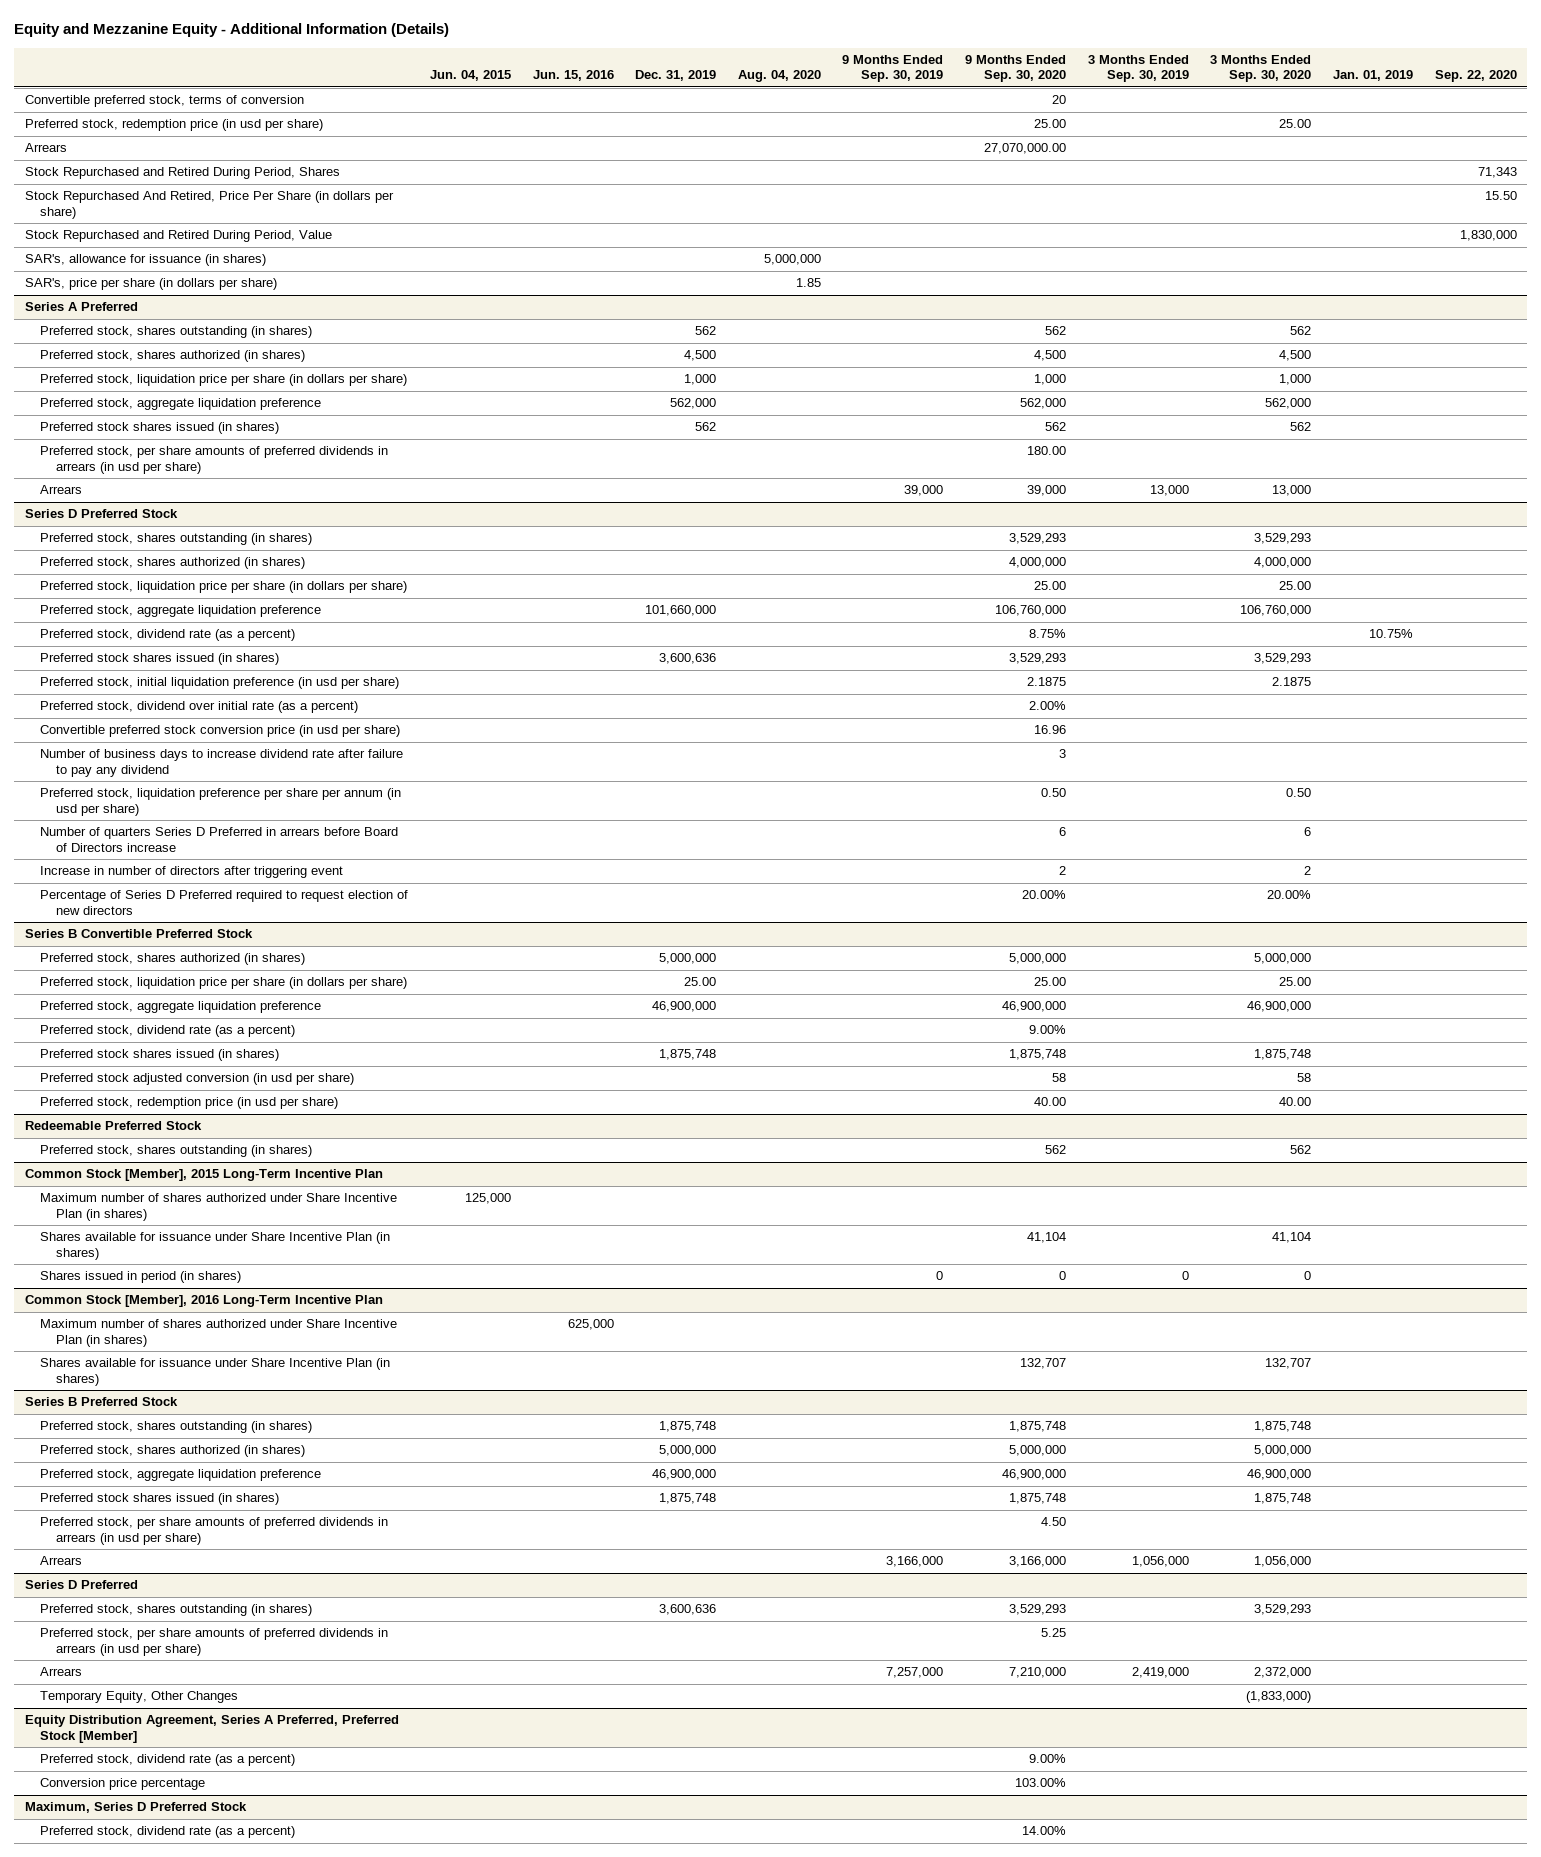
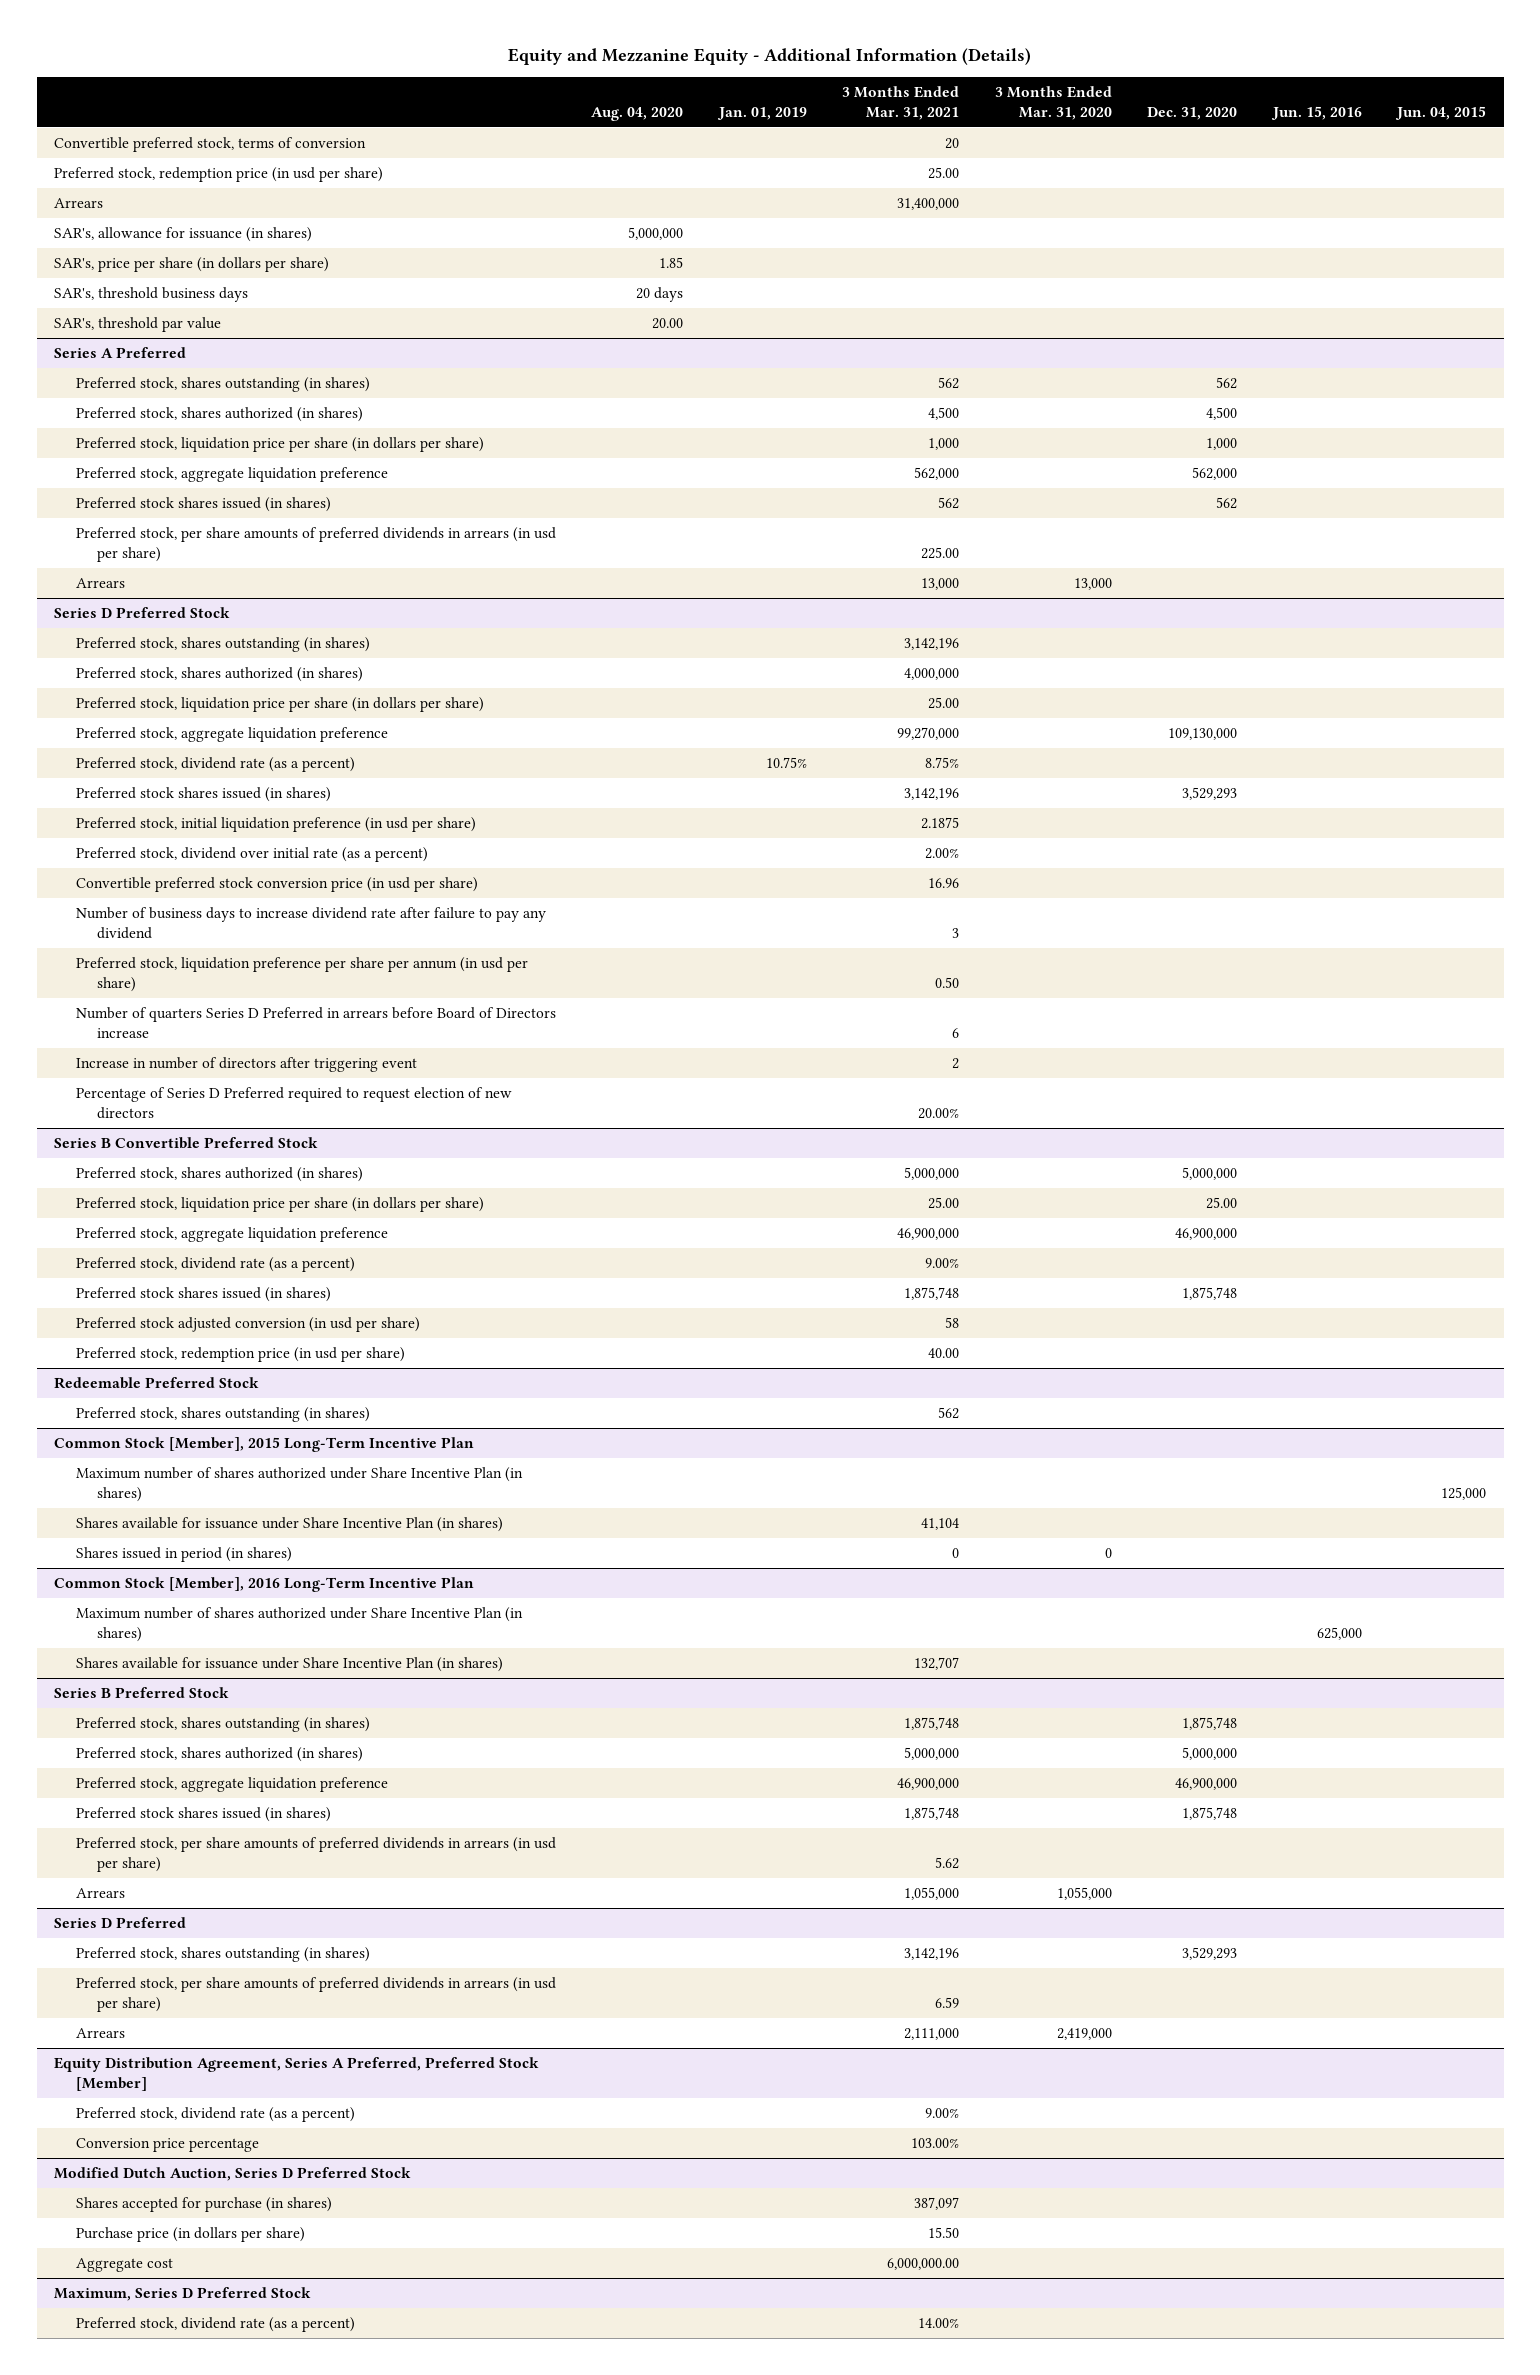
- | Jun. 04, 2015 | Jun. 15, 2016 | Dec. 31, 2019 | Aug. 04, 2020 | 9 Months Ended Sep. 30, 2019 | 9 Months Ended Sep. 30, 2020 | 3 Months Ended Sep. 30, 2019 | 3 Months Ended Sep. 30, 2020 | Jan. 01, 2019 | Sep. 22, 2020
+ | Aug. 04, 2020 | Jan. 01, 2019 | 3 Months Ended Mar. 31, 2021 | 3 Months Ended Mar. 31, 2020 | Dec. 31, 2020 | Jun. 15, 2016 | Jun. 04, 2015
- Stock Repurchased and Retired During Period, Shares | | | | | | | | | | 71,343
- Stock Repurchased And Retired, Price Per Share (in dollars per share) | | | | | | | | | | 15.50
- Stock Repurchased and Retired During Period, Value | | | | | | | | | | 1,830,000
+ SAR's, threshold business days | 20 days | | | | | |
+ SAR's, threshold par value | 20.00 | | | | | |
@ Series D Preferred
- Temporary Equity, Other Changes | | | | | | | | (1,833,000) | |
+ Modified Dutch Auction, Series D Preferred Stock
+ Shares accepted for purchase (in shares) | | | 387,097 | | | |
+ Purchase price (in dollars per share) | | | 15.50 | | | |
+ Aggregate cost | | | 6,000,000.00 | | | |

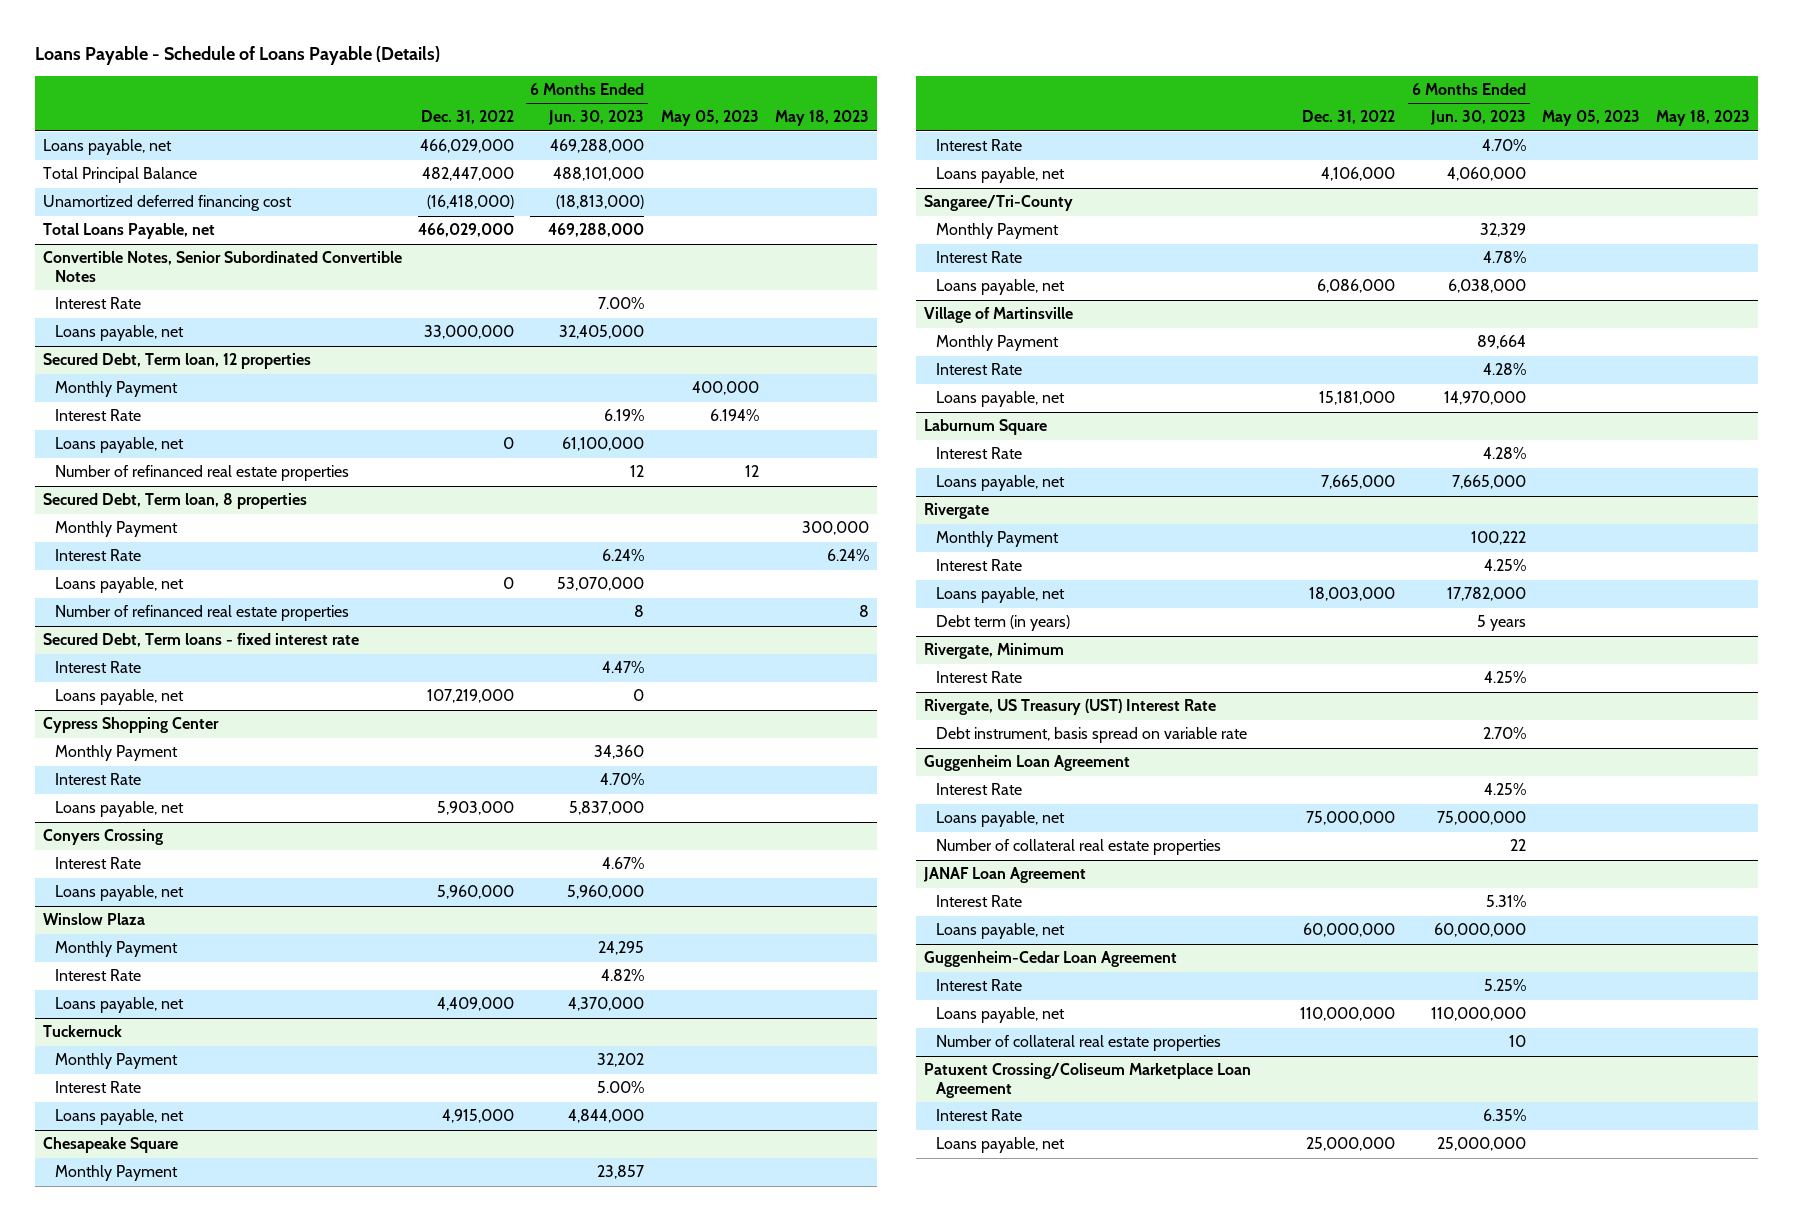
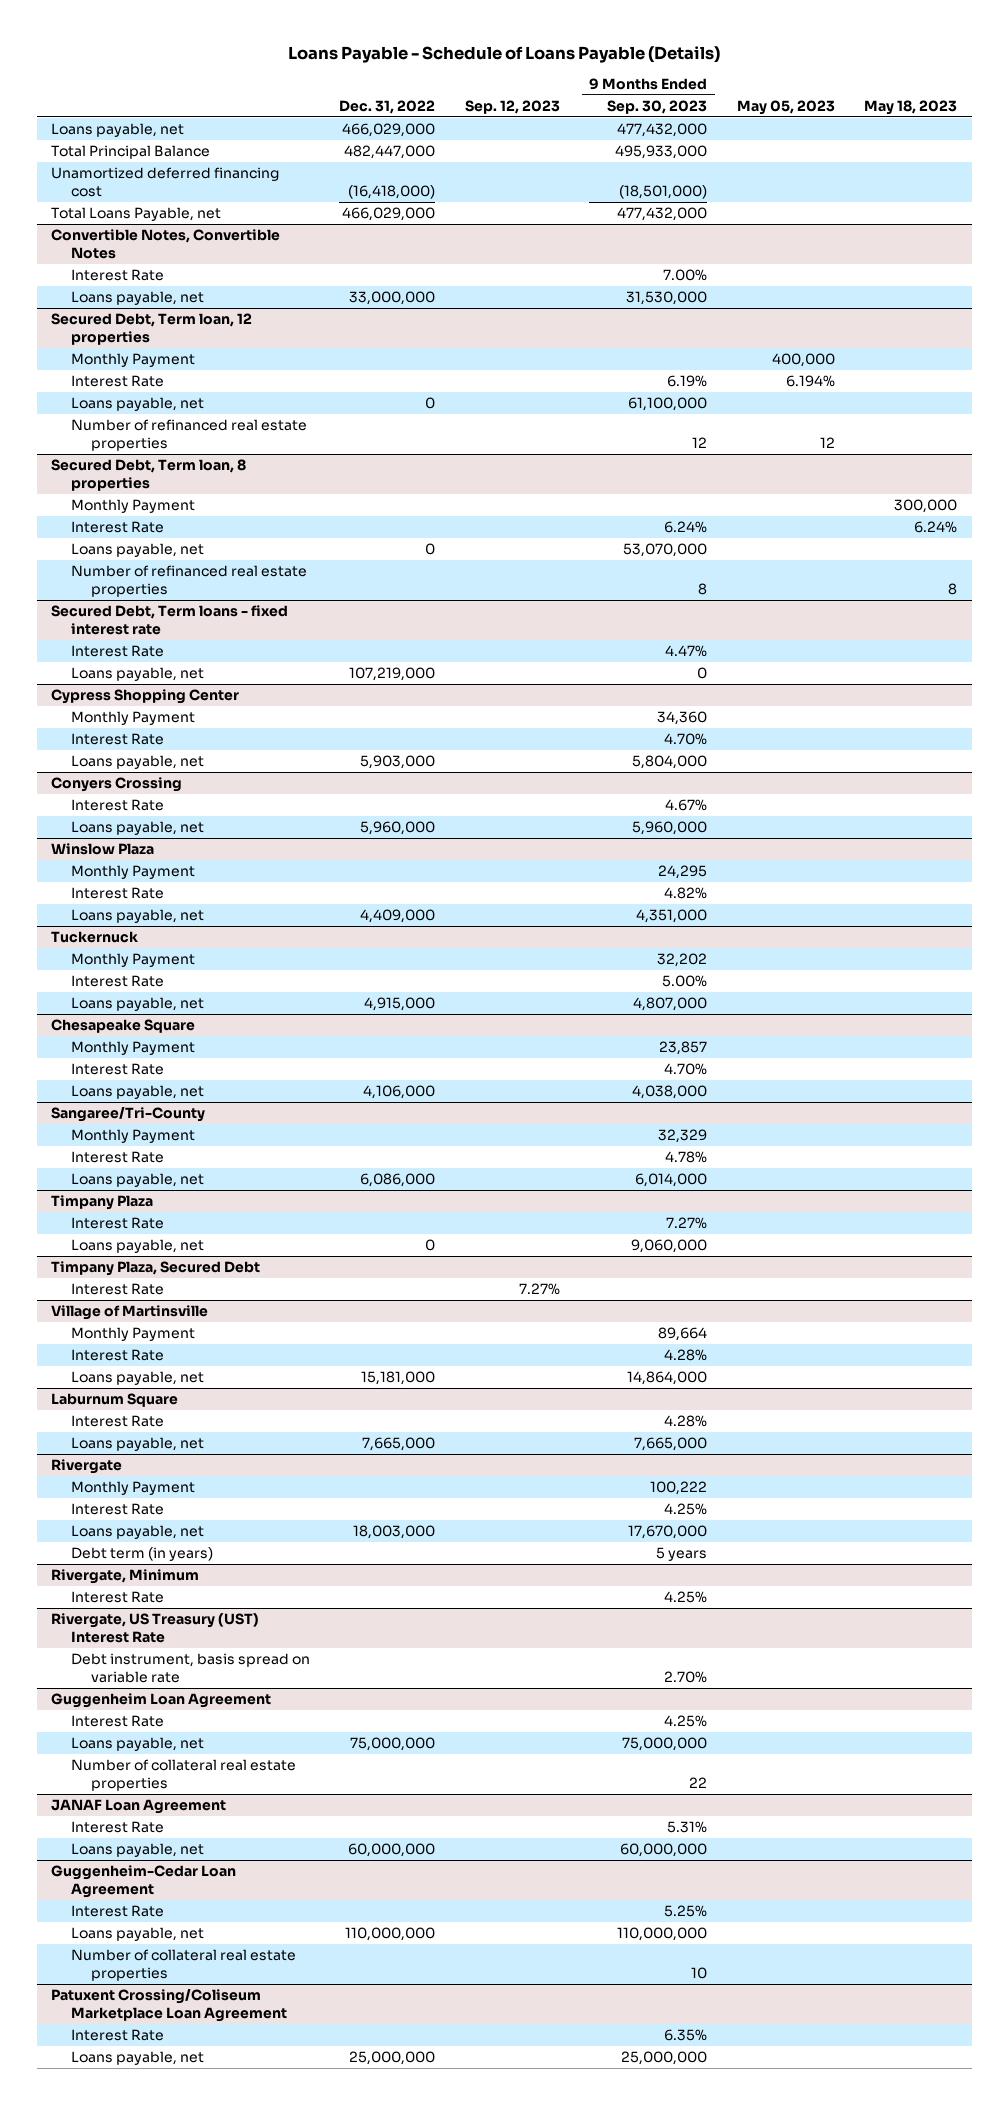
- | Dec. 31, 2022 | 6 Months Ended Jun. 30, 2023 | May 05, 2023 | May 18, 2023
+ | Dec. 31, 2022 | Sep. 12, 2023 | 9 Months Ended Sep. 30, 2023 | May 05, 2023 | May 18, 2023
- Convertible Notes, Senior Subordinated Convertible Notes
+ Convertible Notes, Convertible Notes
+ Timpany Plaza
+ Interest Rate | | | 7.27% | |
+ Loans payable, net | 0 | | 9,060,000 | |
+ Timpany Plaza, Secured Debt
+ Interest Rate | | 7.27% | | |

